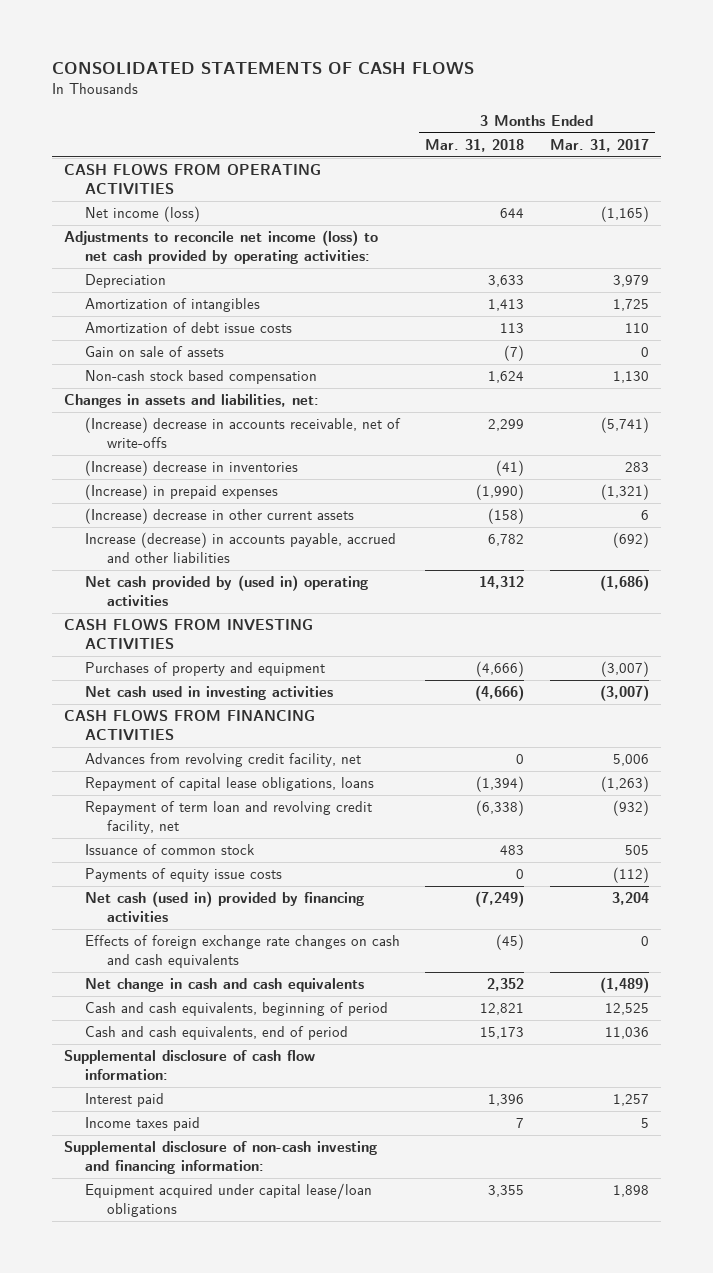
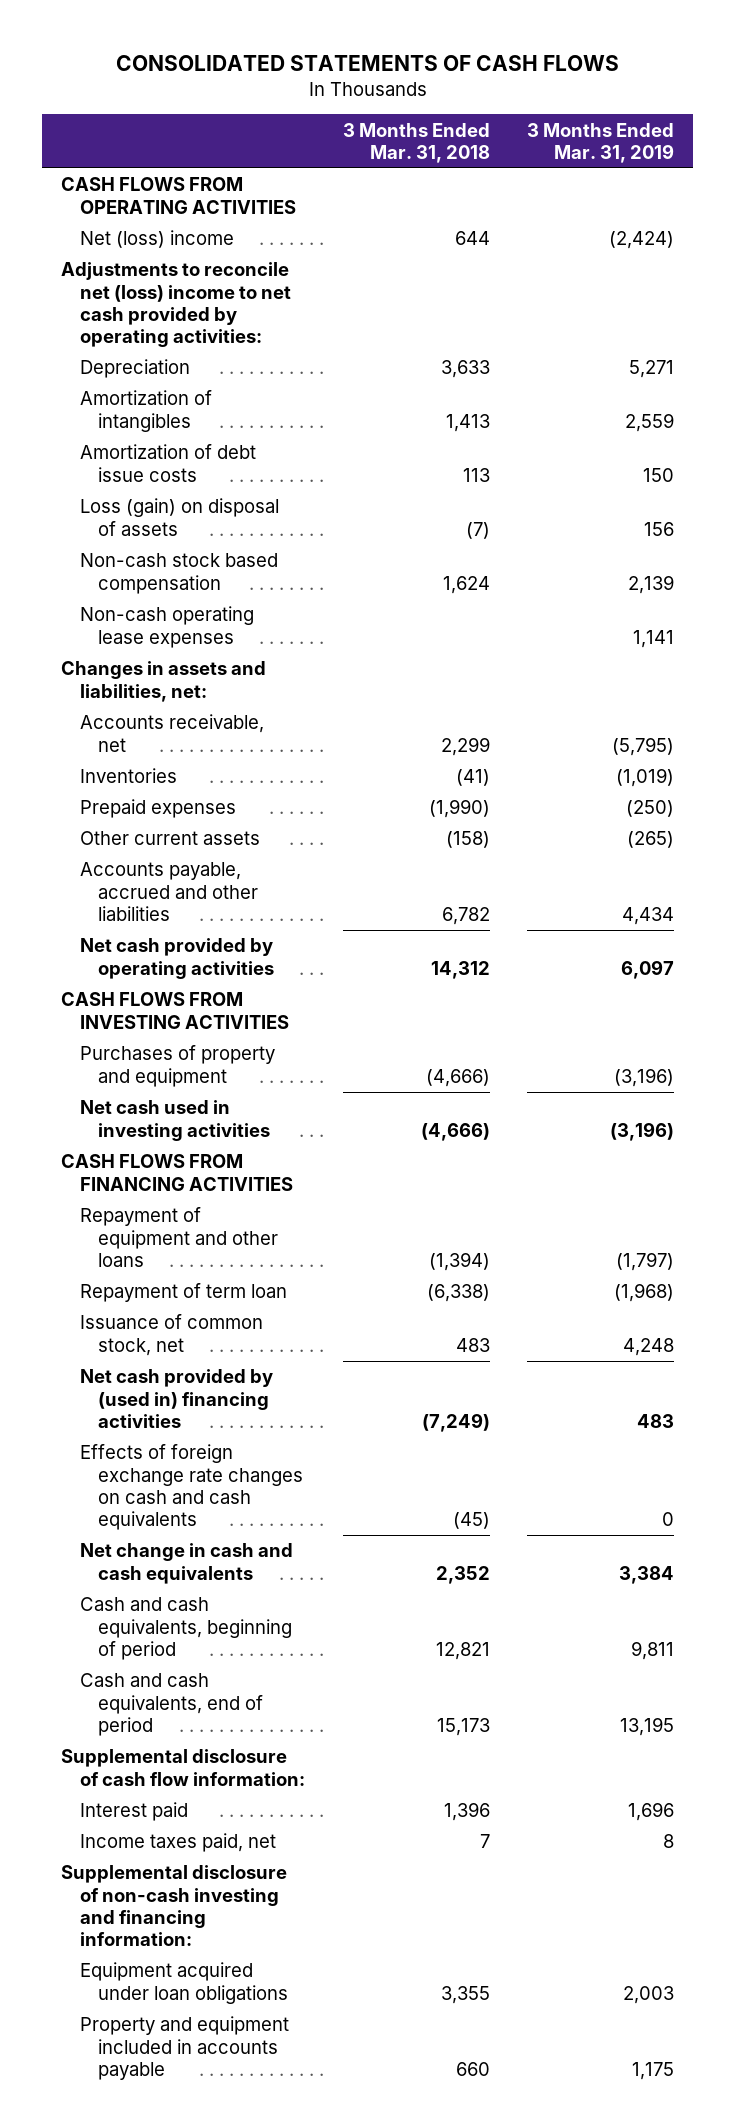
- | 3 Months Ended Mar. 31, 2018 | 3 Months Ended Mar. 31, 2017
+ | 3 Months Ended Mar. 31, 2018 | 3 Months Ended Mar. 31, 2019
- Net income (loss) | 644 | (1,165)
- Adjustments to reconcile net income (loss) to net cash provided by operating activities:
+ Net (loss) income | 644 | (2,424)
+ Adjustments to reconcile net (loss) income to net cash provided by operating activities:
- Gain on sale of assets | (7) | 0
+ Loss (gain) on disposal of assets | (7) | 156
+ Non-cash operating lease expenses | | 1,141
- (Increase) decrease in accounts receivable, net of write-offs | 2,299 | (5,741)
- (Increase) decrease in inventories | (41) | 283
- (Increase) in prepaid expenses | (1,990) | (1,321)
- (Increase) decrease in other current assets | (158) | 6
- Increase (decrease) in accounts payable, accrued and other liabilities | 6,782 | (692)
- Net cash provided by (used in) operating activities | 14,312 | (1,686)
+ Accounts receivable, net | 2,299 | (5,795)
+ Inventories | (41) | (1,019)
+ Prepaid expenses | (1,990) | (250)
+ Other current assets | (158) | (265)
+ Accounts payable, accrued and other liabilities | 6,782 | 4,434
+ Net cash provided by operating activities | 14,312 | 6,097
- Advances from revolving credit facility, net | 0 | 5,006
- Repayment of capital lease obligations, loans | (1,394) | (1,263)
- Repayment of term loan and revolving credit facility, net | (6,338) | (932)
- Issuance of common stock | 483 | 505
- Payments of equity issue costs | 0 | (112)
- Net cash (used in) provided by financing activities | (7,249) | 3,204
+ Repayment of equipment and other loans | (1,394) | (1,797)
+ Repayment of term loan | (6,338) | (1,968)
+ Issuance of common stock, net | 483 | 4,248
+ Net cash provided by (used in) financing activities | (7,249) | 483
- Income taxes paid | 7 | 5
+ Income taxes paid, net | 7 | 8
- Equipment acquired under capital lease/loan obligations | 3,355 | 1,898
+ Equipment acquired under loan obligations | 3,355 | 2,003
+ Property and equipment included in accounts payable | 660 | 1,175

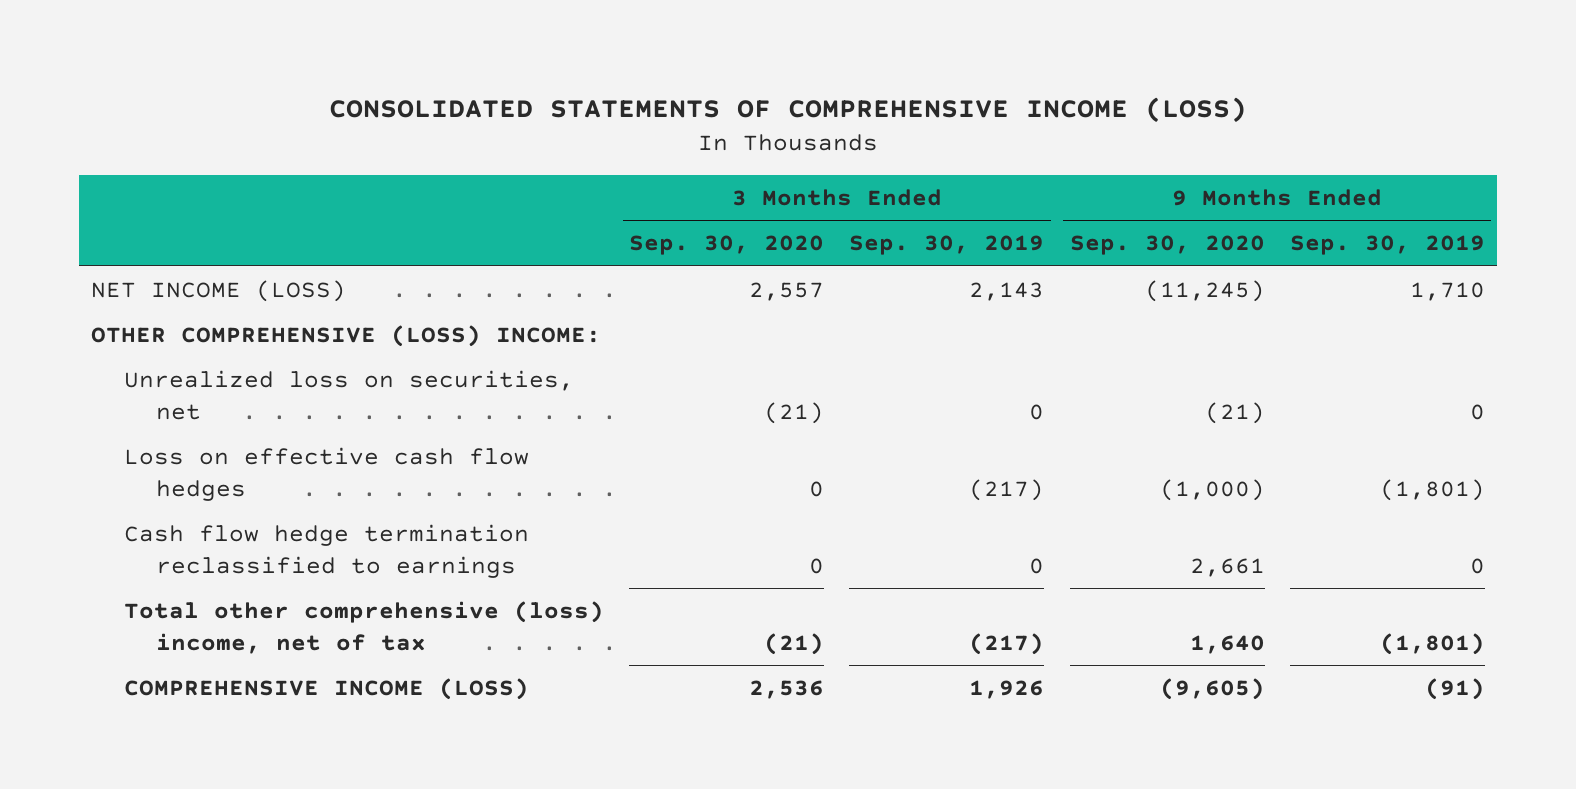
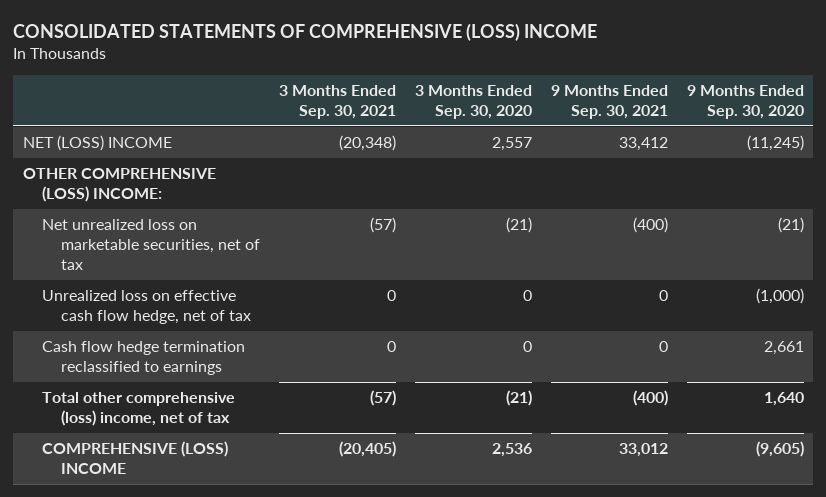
- CONSOLIDATED STATEMENTS OF COMPREHENSIVE INCOME (LOSS)
+ CONSOLIDATED STATEMENTS OF COMPREHENSIVE (LOSS) INCOME
- | 3 Months Ended Sep. 30, 2020 | 3 Months Ended Sep. 30, 2019 | 9 Months Ended Sep. 30, 2020 | 9 Months Ended Sep. 30, 2019
+ | 3 Months Ended Sep. 30, 2021 | 3 Months Ended Sep. 30, 2020 | 9 Months Ended Sep. 30, 2021 | 9 Months Ended Sep. 30, 2020
- NET INCOME (LOSS) | 2,557 | 2,143 | (11,245) | 1,710
+ NET (LOSS) INCOME | (20,348) | 2,557 | 33,412 | (11,245)
- Unrealized loss on securities, net | (21) | 0 | (21) | 0
- Loss on effective cash flow hedges | 0 | (217) | (1,000) | (1,801)
+ Net unrealized loss on marketable securities, net of tax | (57) | (21) | (400) | (21)
+ Unrealized loss on effective cash flow hedge, net of tax | 0 | 0 | 0 | (1,000)
- COMPREHENSIVE INCOME (LOSS) | 2,536 | 1,926 | (9,605) | (91)
+ COMPREHENSIVE (LOSS) INCOME | (20,405) | 2,536 | 33,012 | (9,605)

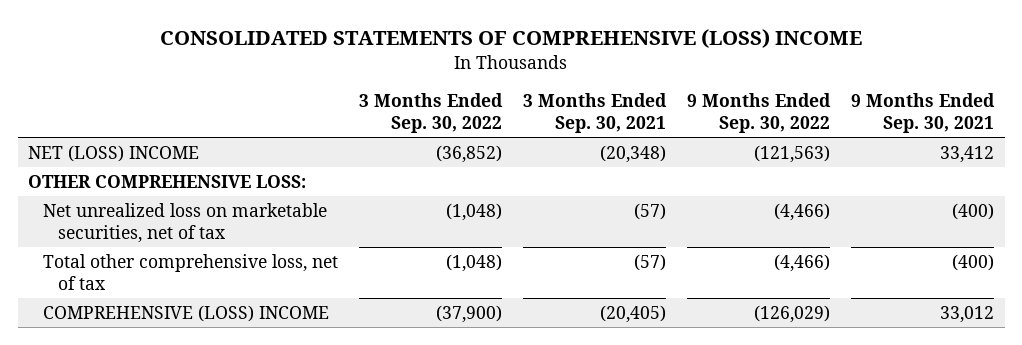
- | 3 Months Ended Sep. 30, 2021 | 3 Months Ended Sep. 30, 2020 | 9 Months Ended Sep. 30, 2021 | 9 Months Ended Sep. 30, 2020
+ | 3 Months Ended Sep. 30, 2022 | 3 Months Ended Sep. 30, 2021 | 9 Months Ended Sep. 30, 2022 | 9 Months Ended Sep. 30, 2021
- OTHER COMPREHENSIVE (LOSS) INCOME:
+ OTHER COMPREHENSIVE LOSS:
- Unrealized loss on effective cash flow hedge, net of tax | 0 | 0 | 0 | (1,000)
- Cash flow hedge termination reclassified to earnings | 0 | 0 | 0 | 2,661
- Total other comprehensive (loss) income, net of tax | (57) | (21) | (400) | 1,640
+ Total other comprehensive loss, net of tax | (1,048) | (57) | (4,466) | (400)

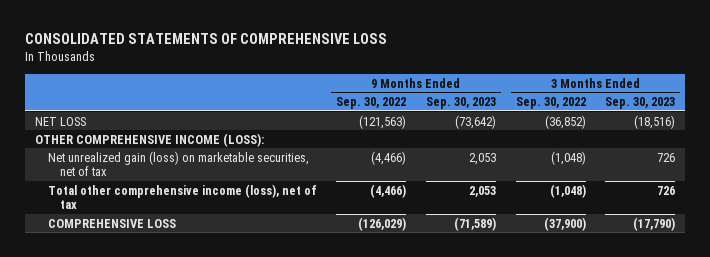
- CONSOLIDATED STATEMENTS OF COMPREHENSIVE (LOSS) INCOME
+ CONSOLIDATED STATEMENTS OF COMPREHENSIVE LOSS
- | 3 Months Ended Sep. 30, 2022 | 3 Months Ended Sep. 30, 2021 | 9 Months Ended Sep. 30, 2022 | 9 Months Ended Sep. 30, 2021
+ | 9 Months Ended Sep. 30, 2022 | 9 Months Ended Sep. 30, 2023 | 3 Months Ended Sep. 30, 2022 | 3 Months Ended Sep. 30, 2023
- NET (LOSS) INCOME | (36,852) | (20,348) | (121,563) | 33,412
- OTHER COMPREHENSIVE LOSS:
- Net unrealized loss on marketable securities, net of tax | (1,048) | (57) | (4,466) | (400)
- Total other comprehensive loss, net of tax | (1,048) | (57) | (4,466) | (400)
- COMPREHENSIVE (LOSS) INCOME | (37,900) | (20,405) | (126,029) | 33,012
+ NET LOSS | (121,563) | (73,642) | (36,852) | (18,516)
+ OTHER COMPREHENSIVE INCOME (LOSS):
+ Net unrealized gain (loss) on marketable securities, net of tax | (4,466) | 2,053 | (1,048) | 726
+ Total other comprehensive income (loss), net of tax | (4,466) | 2,053 | (1,048) | 726
+ COMPREHENSIVE LOSS | (126,029) | (71,589) | (37,900) | (17,790)

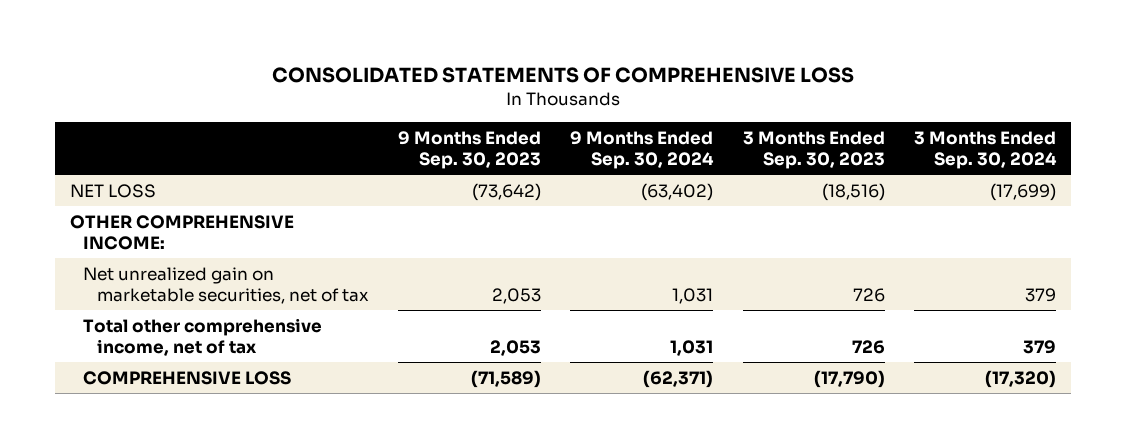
- | 9 Months Ended Sep. 30, 2022 | 9 Months Ended Sep. 30, 2023 | 3 Months Ended Sep. 30, 2022 | 3 Months Ended Sep. 30, 2023
+ | 9 Months Ended Sep. 30, 2023 | 9 Months Ended Sep. 30, 2024 | 3 Months Ended Sep. 30, 2023 | 3 Months Ended Sep. 30, 2024
- OTHER COMPREHENSIVE INCOME (LOSS):
- Net unrealized gain (loss) on marketable securities, net of tax | (4,466) | 2,053 | (1,048) | 726
- Total other comprehensive income (loss), net of tax | (4,466) | 2,053 | (1,048) | 726
+ OTHER COMPREHENSIVE INCOME:
+ Net unrealized gain on marketable securities, net of tax | 2,053 | 1,031 | 726 | 379
+ Total other comprehensive income, net of tax | 2,053 | 1,031 | 726 | 379

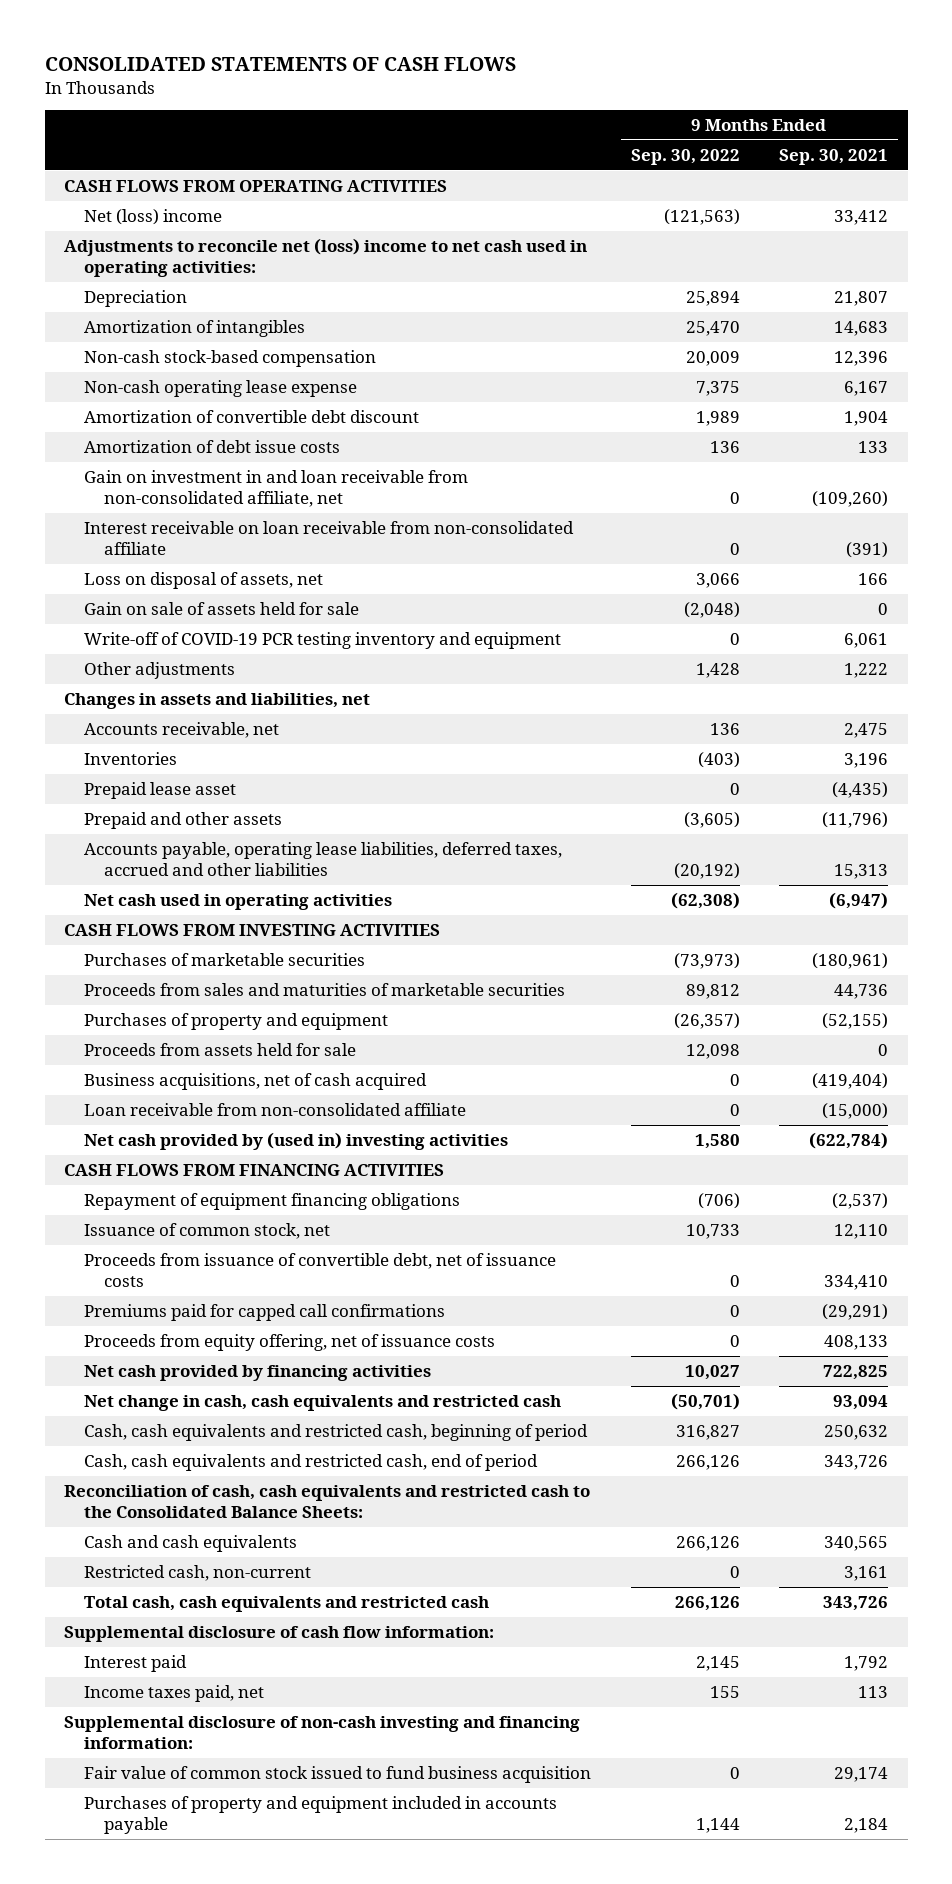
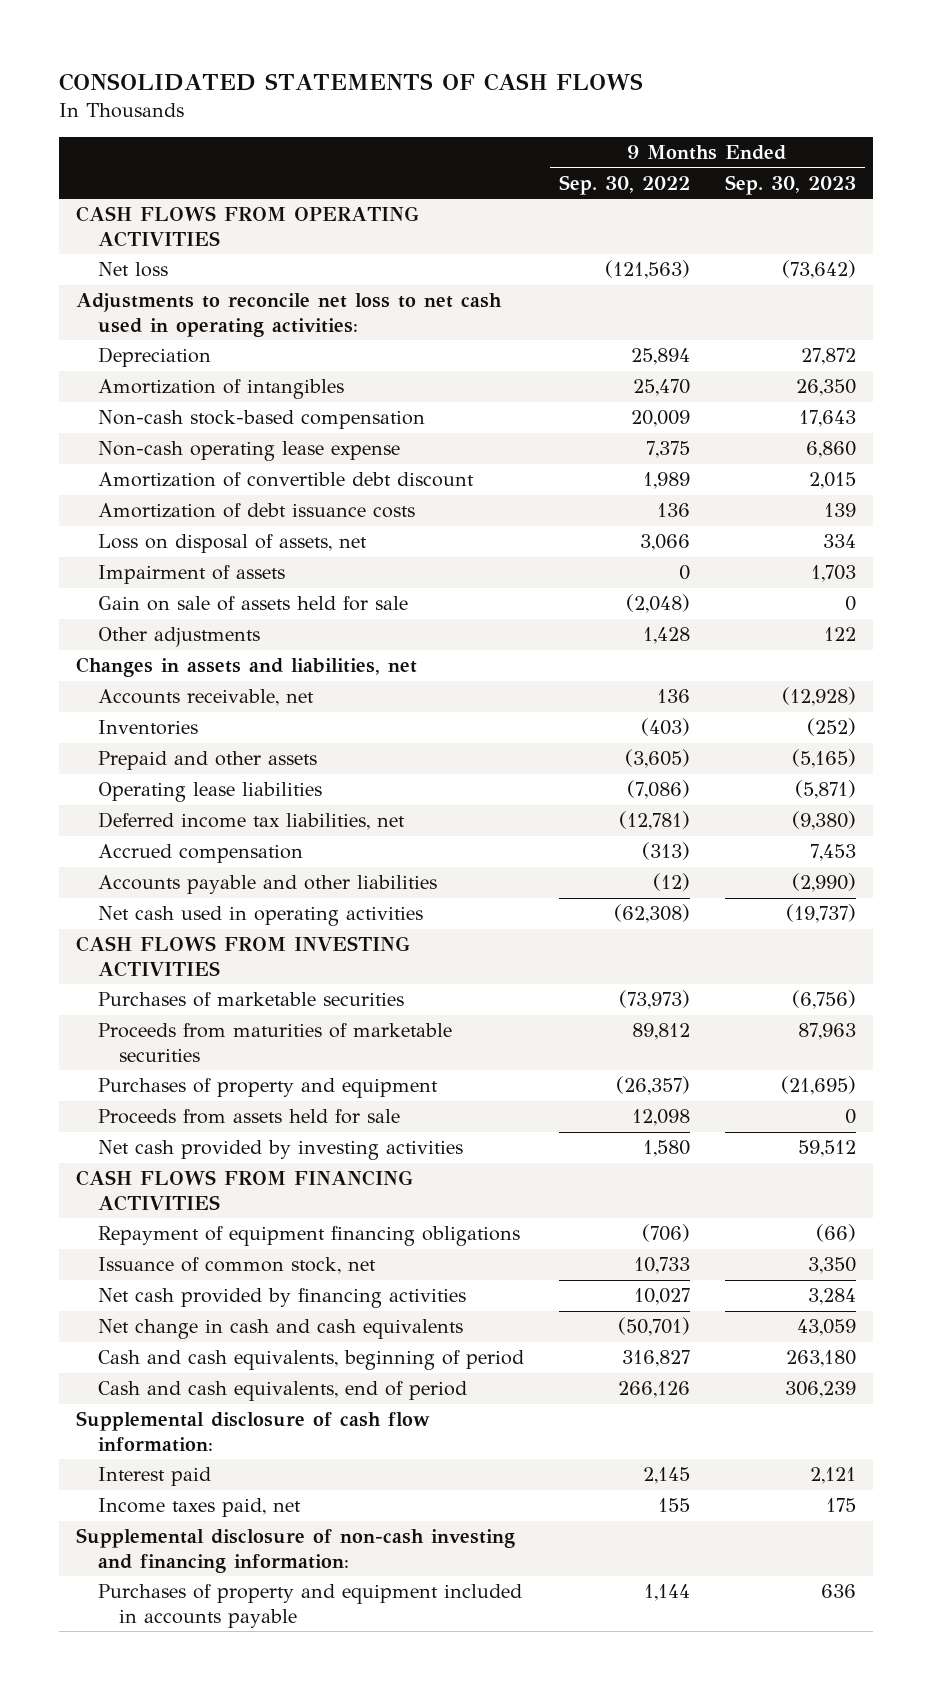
- | 9 Months Ended Sep. 30, 2022 | 9 Months Ended Sep. 30, 2021
+ | 9 Months Ended Sep. 30, 2022 | 9 Months Ended Sep. 30, 2023
- Net (loss) income | (121,563) | 33,412
- Adjustments to reconcile net (loss) income to net cash used in operating activities:
+ Net loss | (121,563) | (73,642)
+ Adjustments to reconcile net loss to net cash used in operating activities:
- Amortization of debt issue costs | 136 | 133
- Gain on investment in and loan receivable from non-consolidated affiliate, net | 0 | (109,260)
- Interest receivable on loan receivable from non-consolidated affiliate | 0 | (391)
+ Amortization of debt issuance costs | 136 | 139
+ Impairment of assets | 0 | 1,703
- Write-off of COVID-19 PCR testing inventory and equipment | 0 | 6,061
- Prepaid lease asset | 0 | (4,435)
- Accounts payable, operating lease liabilities, deferred taxes, accrued and other liabilities | (20,192) | 15,313
+ Operating lease liabilities | (7,086) | (5,871)
+ Deferred income tax liabilities, net | (12,781) | (9,380)
+ Accrued compensation | (313) | 7,453
+ Accounts payable and other liabilities | (12) | (2,990)
- Proceeds from sales and maturities of marketable securities | 89,812 | 44,736
+ Proceeds from maturities of marketable securities | 89,812 | 87,963
- Business acquisitions, net of cash acquired | 0 | (419,404)
- Loan receivable from non-consolidated affiliate | 0 | (15,000)
- Net cash provided by (used in) investing activities | 1,580 | (622,784)
+ Net cash provided by investing activities | 1,580 | 59,512
- Proceeds from issuance of convertible debt, net of issuance costs | 0 | 334,410
- Premiums paid for capped call confirmations | 0 | (29,291)
- Proceeds from equity offering, net of issuance costs | 0 | 408,133
- Net change in cash, cash equivalents and restricted cash | (50,701) | 93,094
- Cash, cash equivalents and restricted cash, beginning of period | 316,827 | 250,632
- Cash, cash equivalents and restricted cash, end of period | 266,126 | 343,726
- Reconciliation of cash, cash equivalents and restricted cash to the Consolidated Balance Sheets:
- Cash and cash equivalents | 266,126 | 340,565
- Restricted cash, non-current | 0 | 3,161
- Total cash, cash equivalents and restricted cash | 266,126 | 343,726
+ Net change in cash and cash equivalents | (50,701) | 43,059
+ Cash and cash equivalents, beginning of period | 316,827 | 263,180
+ Cash and cash equivalents, end of period | 266,126 | 306,239
- Fair value of common stock issued to fund business acquisition | 0 | 29,174

